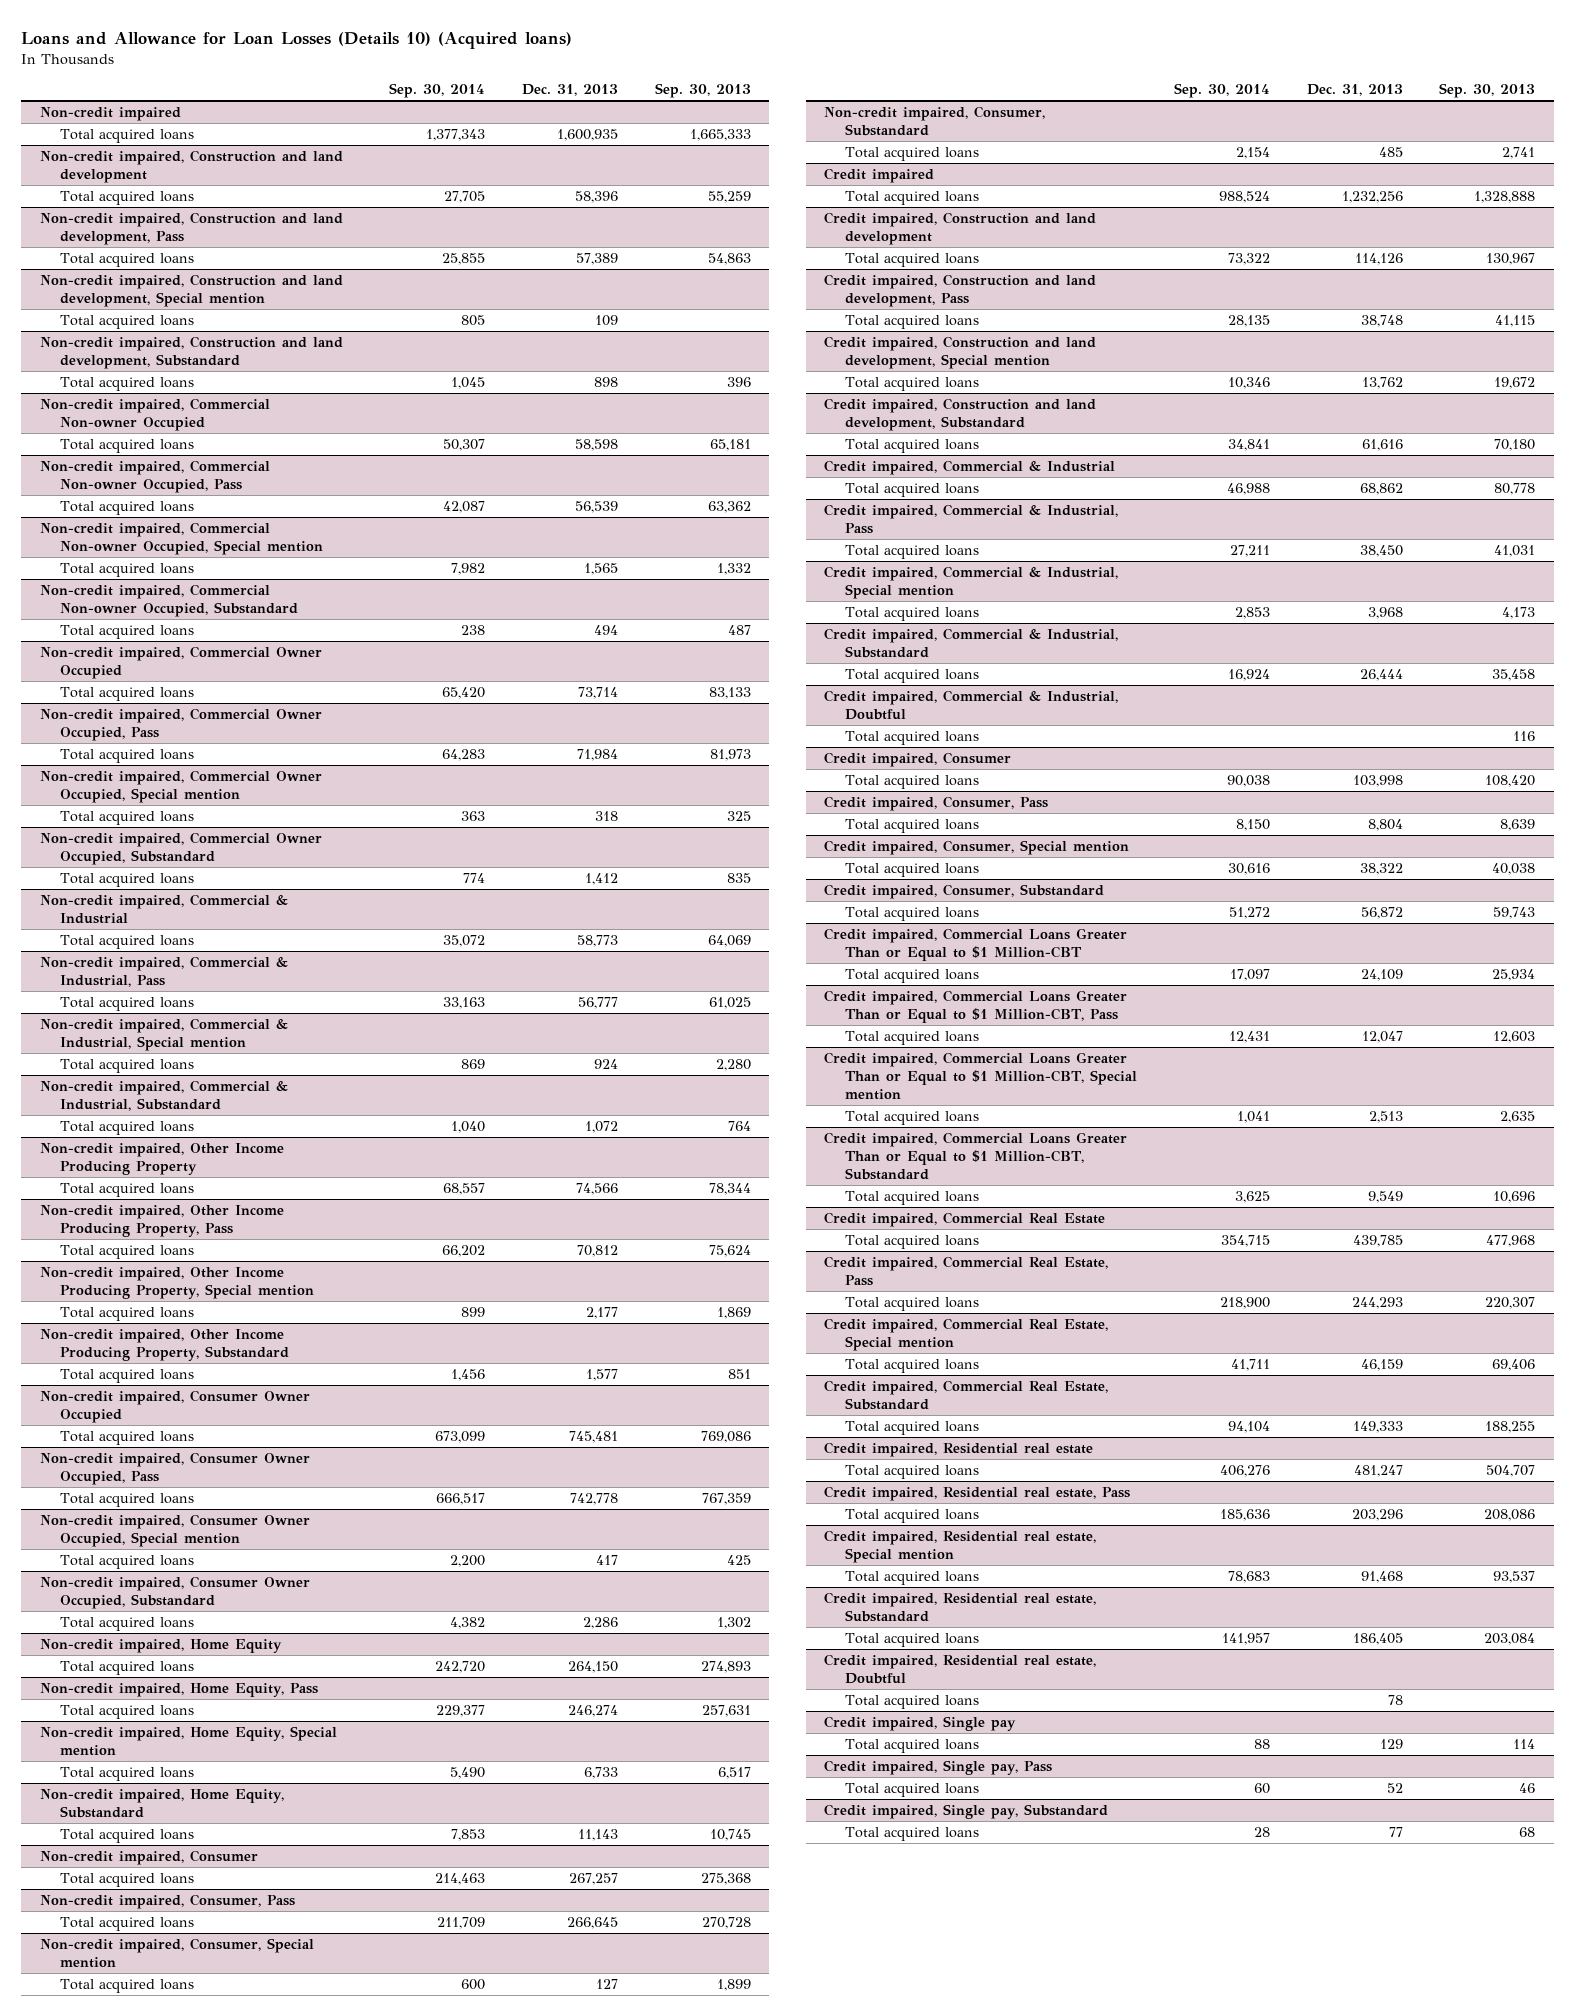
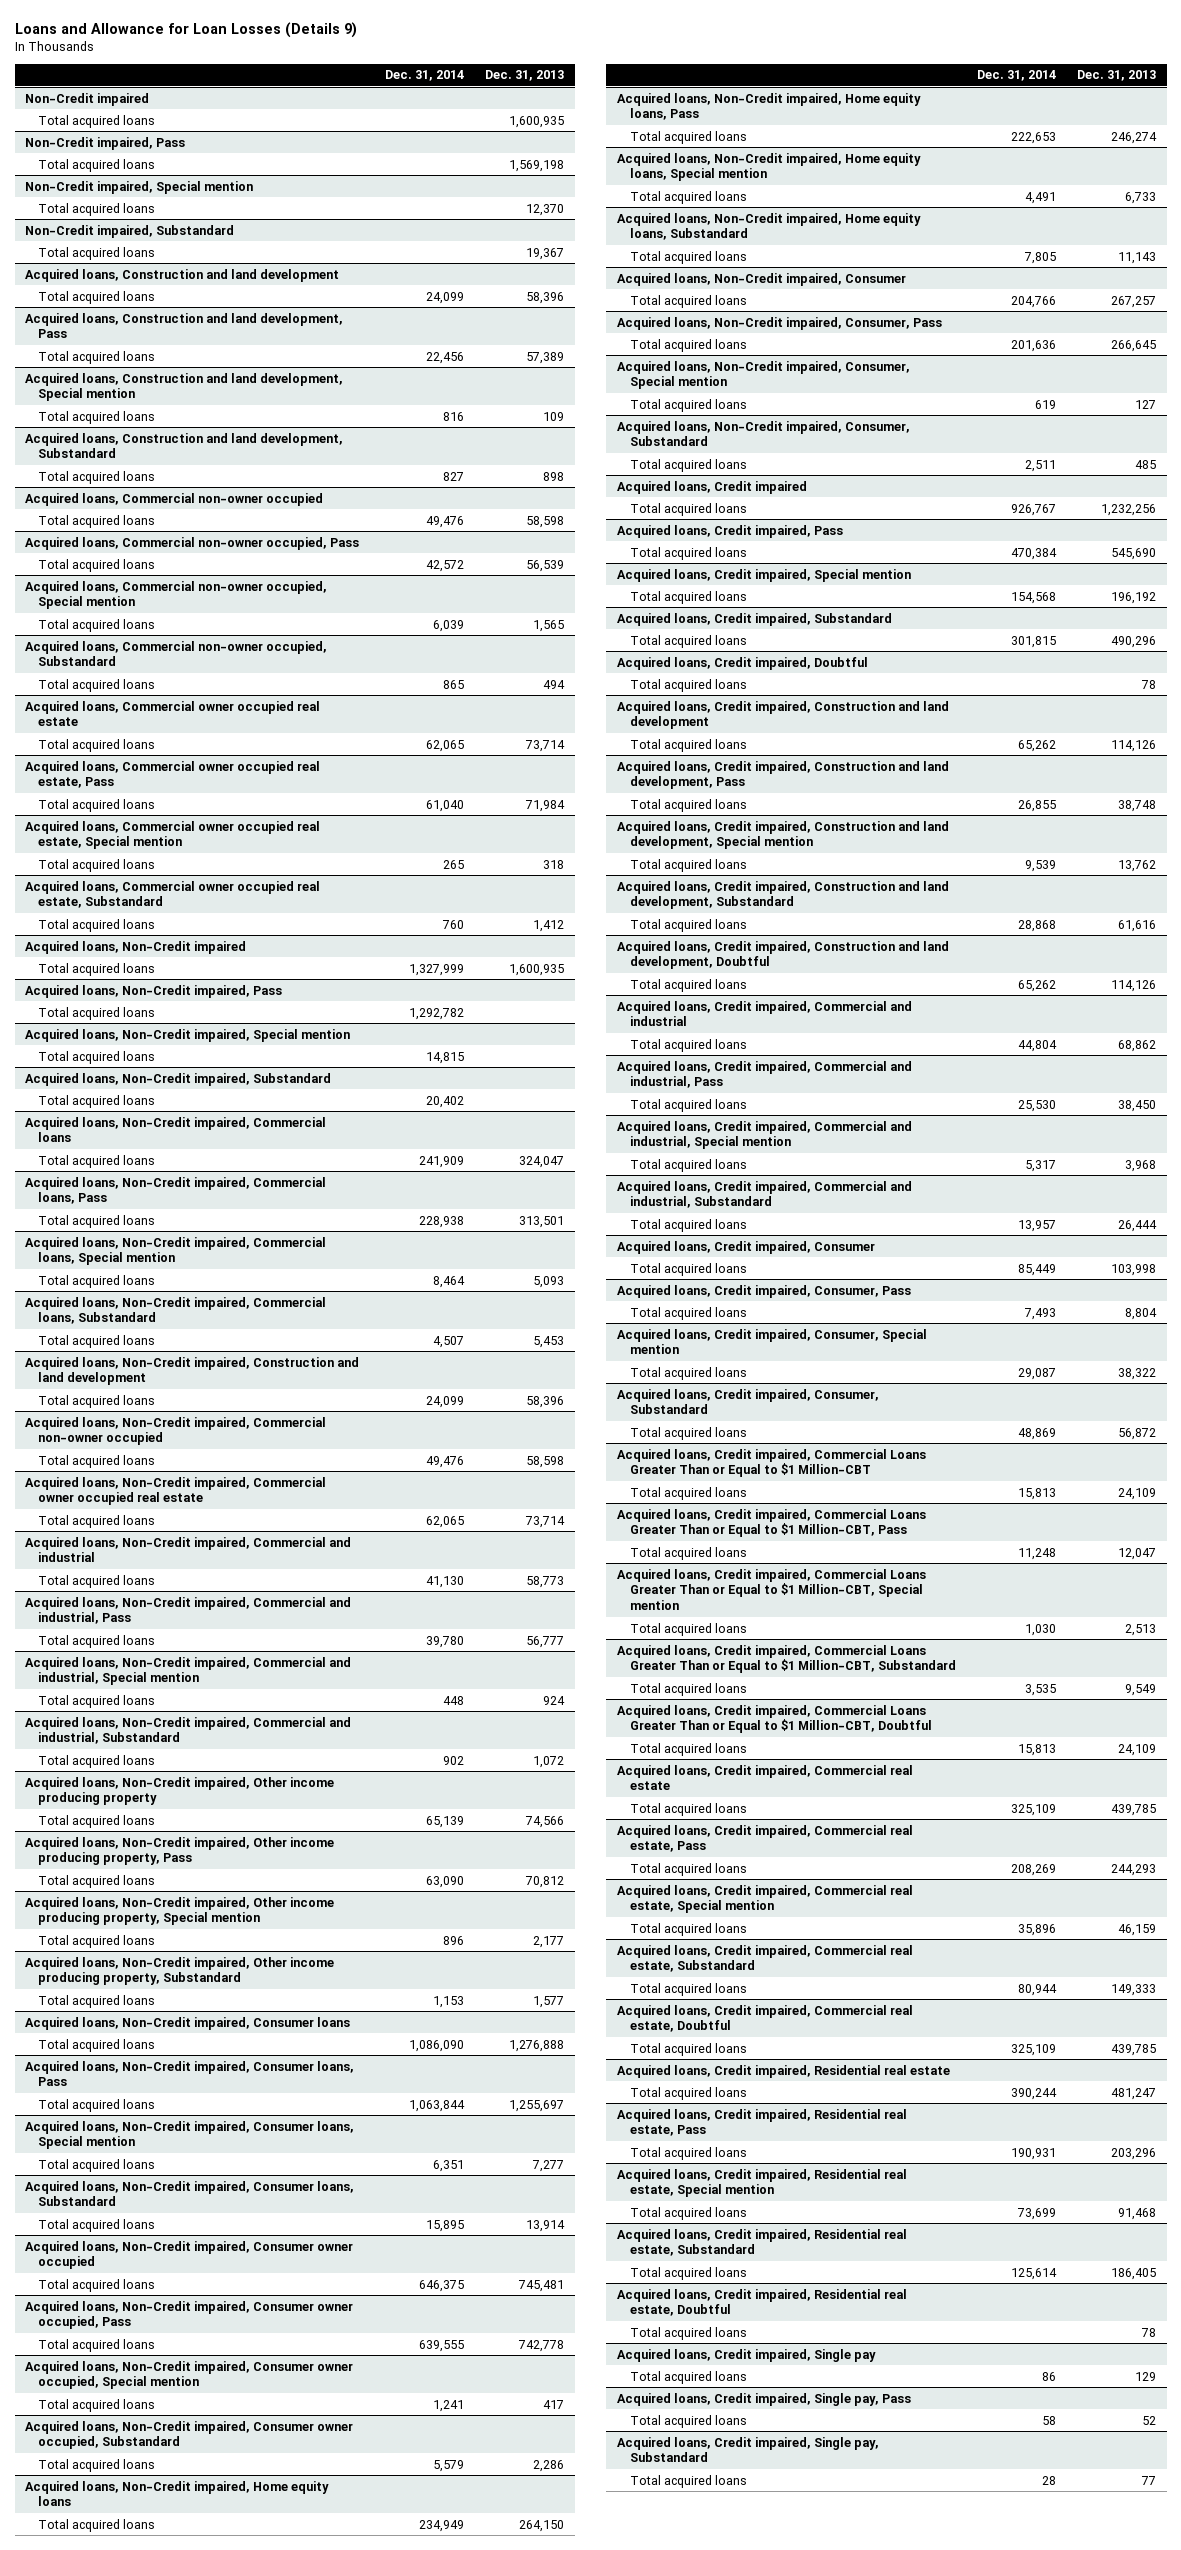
- Loans and Allowance for Loan Losses (Details 10) (Acquired loans)
+ Loans and Allowance for Loan Losses (Details 9)
- | Sep. 30, 2014 | Dec. 31, 2013 | Sep. 30, 2013
+ | Dec. 31, 2014 | Dec. 31, 2013
- Non-credit impaired
+ Non-Credit impaired
- Non-credit impaired, Construction and land development
+ Non-Credit impaired, Pass
+ Total acquired loans | | 1,569,198
+ Non-Credit impaired, Special mention
+ Total acquired loans | | 12,370
+ Non-Credit impaired, Substandard
+ Total acquired loans | | 19,367
+ Acquired loans, Construction and land development
- Non-credit impaired, Construction and land development, Pass
+ Acquired loans, Construction and land development, Pass
- Non-credit impaired, Construction and land development, Special mention
+ Acquired loans, Construction and land development, Special mention
- Non-credit impaired, Construction and land development, Substandard
+ Acquired loans, Construction and land development, Substandard
- Non-credit impaired, Commercial Non-owner Occupied
+ Acquired loans, Commercial non-owner occupied
- Non-credit impaired, Commercial Non-owner Occupied, Pass
+ Acquired loans, Commercial non-owner occupied, Pass
- Non-credit impaired, Commercial Non-owner Occupied, Special mention
+ Acquired loans, Commercial non-owner occupied, Special mention
- Non-credit impaired, Commercial Non-owner Occupied, Substandard
+ Acquired loans, Commercial non-owner occupied, Substandard
- Non-credit impaired, Commercial Owner Occupied
+ Acquired loans, Commercial owner occupied real estate
- Non-credit impaired, Commercial Owner Occupied, Pass
+ Acquired loans, Commercial owner occupied real estate, Pass
- Non-credit impaired, Commercial Owner Occupied, Special mention
+ Acquired loans, Commercial owner occupied real estate, Special mention
- Non-credit impaired, Commercial Owner Occupied, Substandard
+ Acquired loans, Commercial owner occupied real estate, Substandard
- Non-credit impaired, Commercial & Industrial
+ Acquired loans, Non-Credit impaired
+ Total acquired loans | 1,327,999 | 1,600,935
+ Acquired loans, Non-Credit impaired, Pass
+ Total acquired loans | 1,292,782 |
+ Acquired loans, Non-Credit impaired, Special mention
+ Total acquired loans | 14,815 |
+ Acquired loans, Non-Credit impaired, Substandard
+ Total acquired loans | 20,402 |
+ Acquired loans, Non-Credit impaired, Commercial loans
+ Total acquired loans | 241,909 | 324,047
+ Acquired loans, Non-Credit impaired, Commercial loans, Pass
+ Total acquired loans | 228,938 | 313,501
+ Acquired loans, Non-Credit impaired, Commercial loans, Special mention
+ Total acquired loans | 8,464 | 5,093
+ Acquired loans, Non-Credit impaired, Commercial loans, Substandard
+ Total acquired loans | 4,507 | 5,453
+ Acquired loans, Non-Credit impaired, Construction and land development
+ Total acquired loans | 24,099 | 58,396
+ Acquired loans, Non-Credit impaired, Commercial non-owner occupied
+ Total acquired loans | 49,476 | 58,598
+ Acquired loans, Non-Credit impaired, Commercial owner occupied real estate
+ Total acquired loans | 62,065 | 73,714
+ Acquired loans, Non-Credit impaired, Commercial and industrial
- Non-credit impaired, Commercial & Industrial, Pass
+ Acquired loans, Non-Credit impaired, Commercial and industrial, Pass
- Non-credit impaired, Commercial & Industrial, Special mention
+ Acquired loans, Non-Credit impaired, Commercial and industrial, Special mention
- Non-credit impaired, Commercial & Industrial, Substandard
+ Acquired loans, Non-Credit impaired, Commercial and industrial, Substandard
- Non-credit impaired, Other Income Producing Property
+ Acquired loans, Non-Credit impaired, Other income producing property
- Non-credit impaired, Other Income Producing Property, Pass
+ Acquired loans, Non-Credit impaired, Other income producing property, Pass
- Non-credit impaired, Other Income Producing Property, Special mention
+ Acquired loans, Non-Credit impaired, Other income producing property, Special mention
- Non-credit impaired, Other Income Producing Property, Substandard
+ Acquired loans, Non-Credit impaired, Other income producing property, Substandard
- Non-credit impaired, Consumer Owner Occupied
+ Acquired loans, Non-Credit impaired, Consumer loans
+ Total acquired loans | 1,086,090 | 1,276,888
+ Acquired loans, Non-Credit impaired, Consumer loans, Pass
+ Total acquired loans | 1,063,844 | 1,255,697
+ Acquired loans, Non-Credit impaired, Consumer loans, Special mention
+ Total acquired loans | 6,351 | 7,277
+ Acquired loans, Non-Credit impaired, Consumer loans, Substandard
+ Total acquired loans | 15,895 | 13,914
+ Acquired loans, Non-Credit impaired, Consumer owner occupied
- Non-credit impaired, Consumer Owner Occupied, Pass
+ Acquired loans, Non-Credit impaired, Consumer owner occupied, Pass
- Non-credit impaired, Consumer Owner Occupied, Special mention
+ Acquired loans, Non-Credit impaired, Consumer owner occupied, Special mention
- Non-credit impaired, Consumer Owner Occupied, Substandard
+ Acquired loans, Non-Credit impaired, Consumer owner occupied, Substandard
- Non-credit impaired, Home Equity
+ Acquired loans, Non-Credit impaired, Home equity loans
- Non-credit impaired, Home Equity, Pass
+ Acquired loans, Non-Credit impaired, Home equity loans, Pass
- Non-credit impaired, Home Equity, Special mention
+ Acquired loans, Non-Credit impaired, Home equity loans, Special mention
- Non-credit impaired, Home Equity, Substandard
+ Acquired loans, Non-Credit impaired, Home equity loans, Substandard
- Non-credit impaired, Consumer
+ Acquired loans, Non-Credit impaired, Consumer
- Non-credit impaired, Consumer, Pass
+ Acquired loans, Non-Credit impaired, Consumer, Pass
- Non-credit impaired, Consumer, Special mention
+ Acquired loans, Non-Credit impaired, Consumer, Special mention
- Non-credit impaired, Consumer, Substandard
+ Acquired loans, Non-Credit impaired, Consumer, Substandard
- Credit impaired
+ Acquired loans, Credit impaired
- Credit impaired, Construction and land development
+ Acquired loans, Credit impaired, Pass
+ Total acquired loans | 470,384 | 545,690
+ Acquired loans, Credit impaired, Special mention
+ Total acquired loans | 154,568 | 196,192
+ Acquired loans, Credit impaired, Substandard
+ Total acquired loans | 301,815 | 490,296
+ Acquired loans, Credit impaired, Doubtful
+ Total acquired loans | | 78
+ Acquired loans, Credit impaired, Construction and land development
- Credit impaired, Construction and land development, Pass
+ Acquired loans, Credit impaired, Construction and land development, Pass
- Credit impaired, Construction and land development, Special mention
+ Acquired loans, Credit impaired, Construction and land development, Special mention
- Credit impaired, Construction and land development, Substandard
+ Acquired loans, Credit impaired, Construction and land development, Substandard
- Credit impaired, Commercial & Industrial
+ Acquired loans, Credit impaired, Construction and land development, Doubtful
+ Total acquired loans | 65,262 | 114,126
+ Acquired loans, Credit impaired, Commercial and industrial
- Credit impaired, Commercial & Industrial, Pass
+ Acquired loans, Credit impaired, Commercial and industrial, Pass
- Credit impaired, Commercial & Industrial, Special mention
+ Acquired loans, Credit impaired, Commercial and industrial, Special mention
- Credit impaired, Commercial & Industrial, Substandard
+ Acquired loans, Credit impaired, Commercial and industrial, Substandard
- Credit impaired, Commercial & Industrial, Doubtful
- Total acquired loans | | | 116
- Credit impaired, Consumer
+ Acquired loans, Credit impaired, Consumer
- Credit impaired, Consumer, Pass
+ Acquired loans, Credit impaired, Consumer, Pass
- Credit impaired, Consumer, Special mention
+ Acquired loans, Credit impaired, Consumer, Special mention
- Credit impaired, Consumer, Substandard
+ Acquired loans, Credit impaired, Consumer, Substandard
- Credit impaired, Commercial Loans Greater Than or Equal to $1 Million-CBT
+ Acquired loans, Credit impaired, Commercial Loans Greater Than or Equal to $1 Million-CBT
- Credit impaired, Commercial Loans Greater Than or Equal to $1 Million-CBT, Pass
+ Acquired loans, Credit impaired, Commercial Loans Greater Than or Equal to $1 Million-CBT, Pass
- Credit impaired, Commercial Loans Greater Than or Equal to $1 Million-CBT, Special mention
+ Acquired loans, Credit impaired, Commercial Loans Greater Than or Equal to $1 Million-CBT, Special mention
- Credit impaired, Commercial Loans Greater Than or Equal to $1 Million-CBT, Substandard
+ Acquired loans, Credit impaired, Commercial Loans Greater Than or Equal to $1 Million-CBT, Substandard
- Credit impaired, Commercial Real Estate
+ Acquired loans, Credit impaired, Commercial Loans Greater Than or Equal to $1 Million-CBT, Doubtful
+ Total acquired loans | 15,813 | 24,109
+ Acquired loans, Credit impaired, Commercial real estate
- Credit impaired, Commercial Real Estate, Pass
+ Acquired loans, Credit impaired, Commercial real estate, Pass
- Credit impaired, Commercial Real Estate, Special mention
+ Acquired loans, Credit impaired, Commercial real estate, Special mention
- Credit impaired, Commercial Real Estate, Substandard
+ Acquired loans, Credit impaired, Commercial real estate, Substandard
- Credit impaired, Residential real estate
+ Acquired loans, Credit impaired, Commercial real estate, Doubtful
+ Total acquired loans | 325,109 | 439,785
+ Acquired loans, Credit impaired, Residential real estate
- Credit impaired, Residential real estate, Pass
+ Acquired loans, Credit impaired, Residential real estate, Pass
- Credit impaired, Residential real estate, Special mention
+ Acquired loans, Credit impaired, Residential real estate, Special mention
- Credit impaired, Residential real estate, Substandard
+ Acquired loans, Credit impaired, Residential real estate, Substandard
- Credit impaired, Residential real estate, Doubtful
+ Acquired loans, Credit impaired, Residential real estate, Doubtful
- Credit impaired, Single pay
+ Acquired loans, Credit impaired, Single pay
- Credit impaired, Single pay, Pass
+ Acquired loans, Credit impaired, Single pay, Pass
- Credit impaired, Single pay, Substandard
+ Acquired loans, Credit impaired, Single pay, Substandard

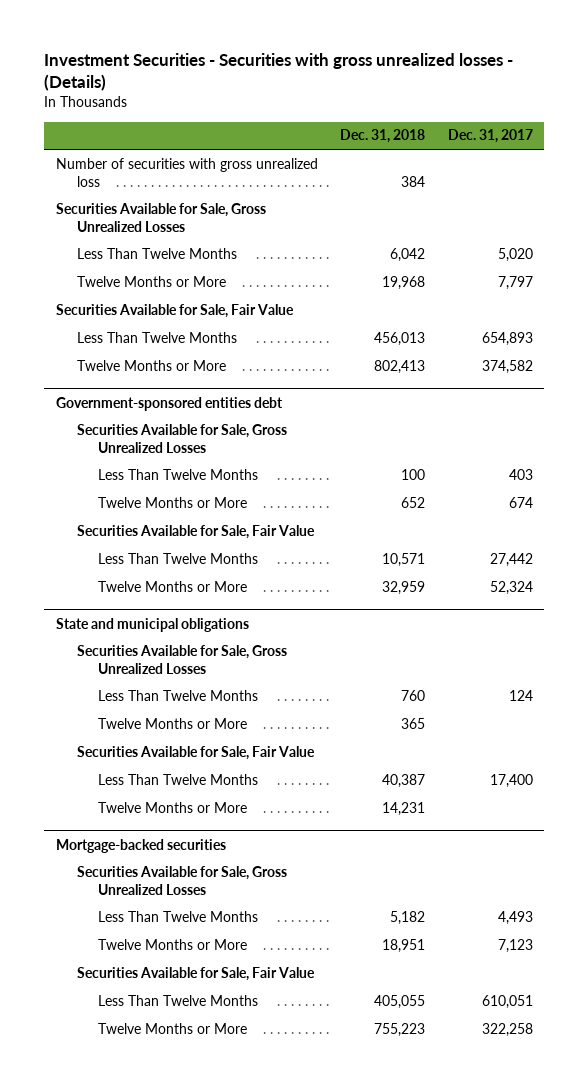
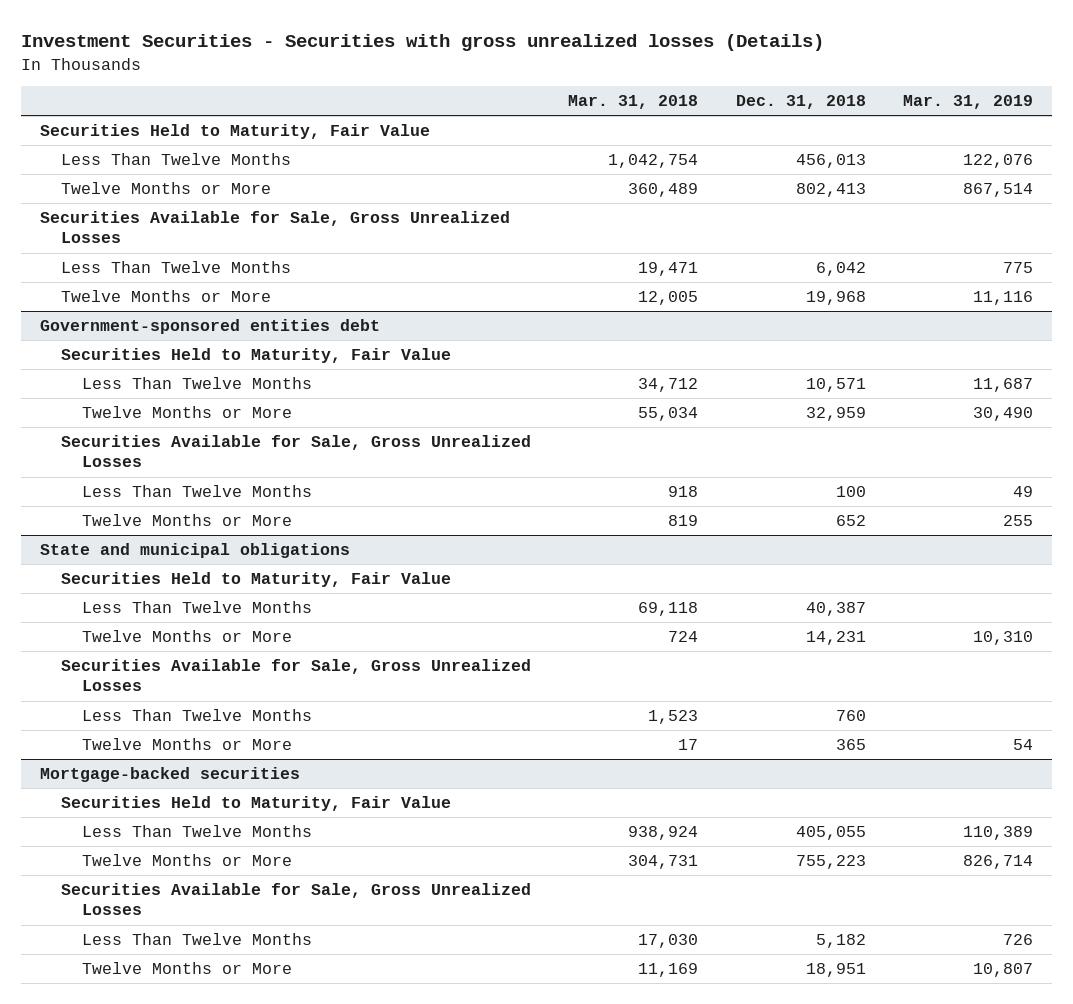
- Investment Securities - Securities with gross unrealized losses - (Details)
+ Investment Securities - Securities with gross unrealized losses (Details)
- | Dec. 31, 2018 | Dec. 31, 2017
+ | Mar. 31, 2018 | Dec. 31, 2018 | Mar. 31, 2019
- Number of securities with gross unrealized loss | 384 |
+ Securities Held to Maturity, Fair Value
moved up: Less Than Twelve Months | 1,042,754 | 456,013 | 122,076
moved up: Twelve Months or More | 360,489 | 802,413 | 867,514
- Securities Available for Sale, Fair Value
@ Government-sponsored entities debt
+ Securities Held to Maturity, Fair Value
moved up: Less Than Twelve Months | 34,712 | 10,571 | 11,687
moved up: Twelve Months or More | 55,034 | 32,959 | 30,490
- Securities Available for Sale, Fair Value
@ State and municipal obligations
+ Securities Held to Maturity, Fair Value
moved up: Less Than Twelve Months | 69,118 | 40,387 |
moved up: Twelve Months or More | 724 | 14,231 | 10,310
- Securities Available for Sale, Fair Value
@ Mortgage-backed securities
+ Securities Held to Maturity, Fair Value
moved up: Less Than Twelve Months | 938,924 | 405,055 | 110,389
moved up: Twelve Months or More | 304,731 | 755,223 | 826,714
- Securities Available for Sale, Fair Value

